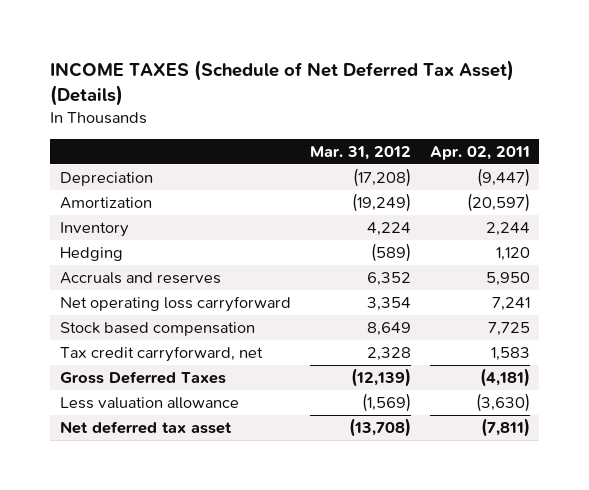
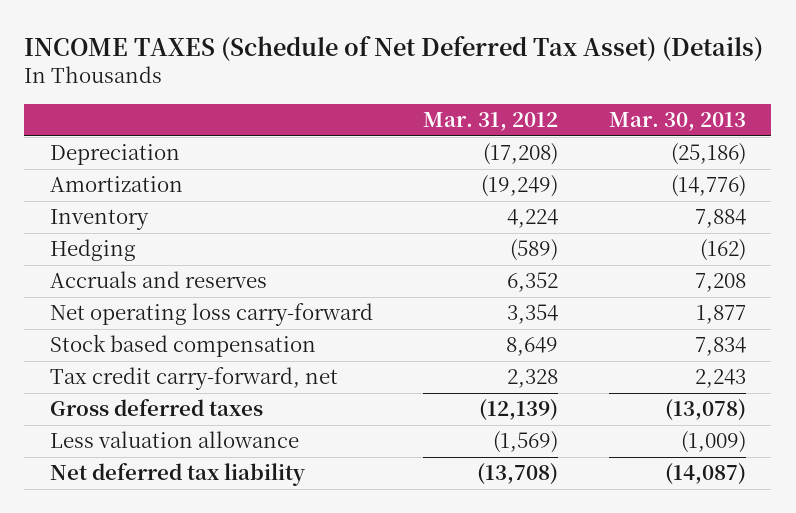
- | Mar. 31, 2012 | Apr. 02, 2011
+ | Mar. 31, 2012 | Mar. 30, 2013
- Net operating loss carryforward | 3,354 | 7,241
+ Net operating loss carry-forward | 3,354 | 1,877
- Tax credit carryforward, net | 2,328 | 1,583
- Gross Deferred Taxes | (12,139) | (4,181)
+ Tax credit carry-forward, net | 2,328 | 2,243
+ Gross deferred taxes | (12,139) | (13,078)
- Net deferred tax asset | (13,708) | (7,811)
+ Net deferred tax liability | (13,708) | (14,087)

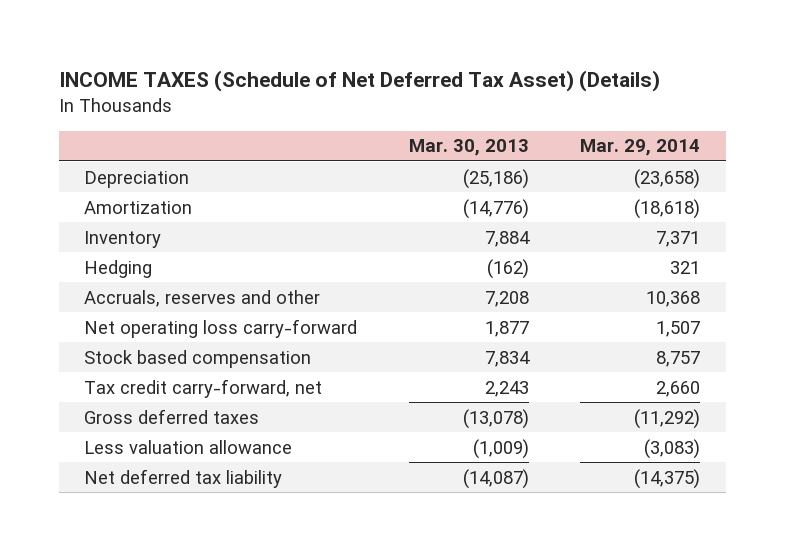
- | Mar. 31, 2012 | Mar. 30, 2013
+ | Mar. 30, 2013 | Mar. 29, 2014
- Accruals and reserves | 6,352 | 7,208
+ Accruals, reserves and other | 7,208 | 10,368

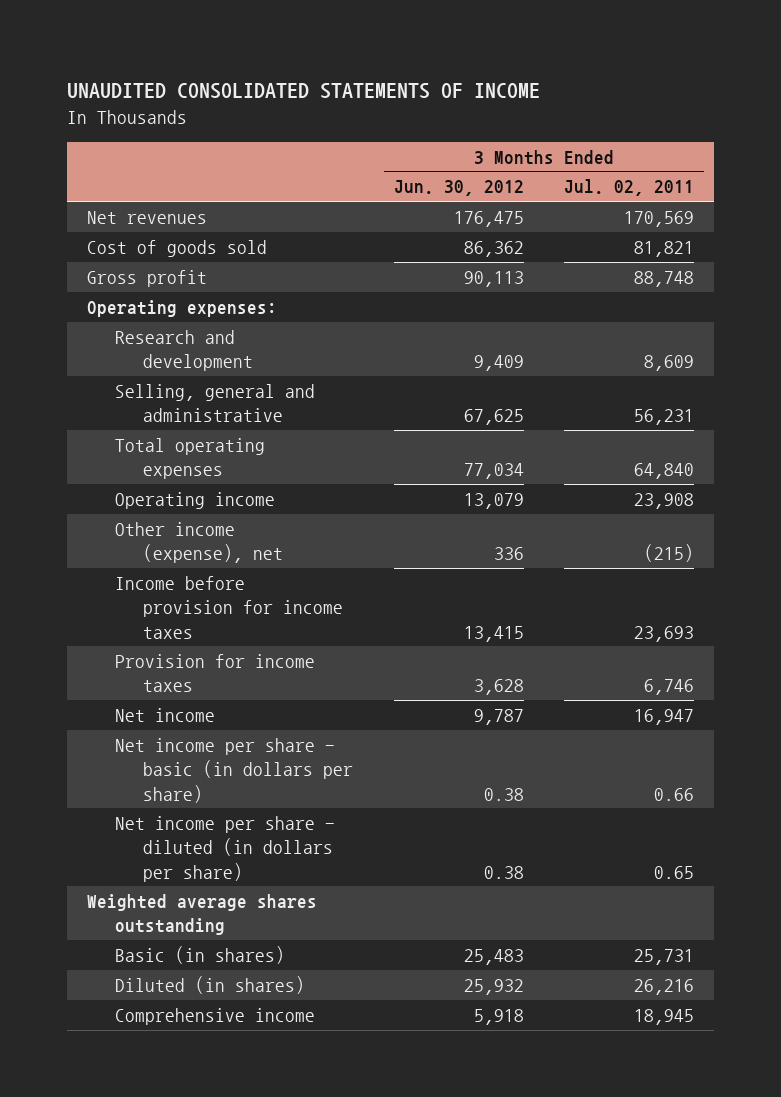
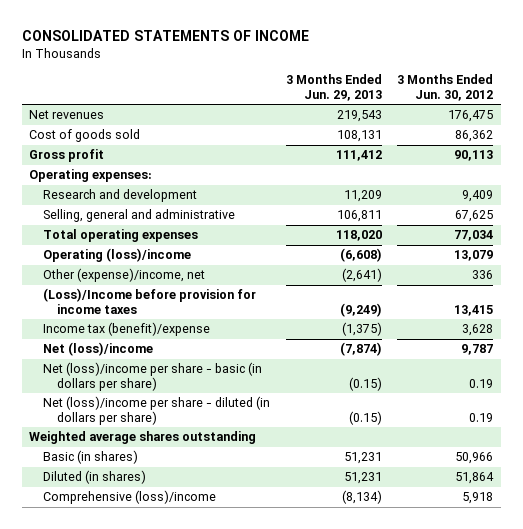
- UNAUDITED CONSOLIDATED STATEMENTS OF INCOME
+ CONSOLIDATED STATEMENTS OF INCOME
- | 3 Months Ended Jun. 30, 2012 | 3 Months Ended Jul. 02, 2011
+ | 3 Months Ended Jun. 29, 2013 | 3 Months Ended Jun. 30, 2012
- Operating income | 13,079 | 23,908
- Other income (expense), net | 336 | (215)
- Income before provision for income taxes | 13,415 | 23,693
- Provision for income taxes | 3,628 | 6,746
- Net income | 9,787 | 16,947
- Net income per share - basic (in dollars per share) | 0.38 | 0.66
- Net income per share - diluted (in dollars per share) | 0.38 | 0.65
+ Operating (loss)/income | (6,608) | 13,079
+ Other (expense)/income, net | (2,641) | 336
+ (Loss)/Income before provision for income taxes | (9,249) | 13,415
+ Income tax (benefit)/expense | (1,375) | 3,628
+ Net (loss)/income | (7,874) | 9,787
+ Net (loss)/income per share - basic (in dollars per share) | (0.15) | 0.19
+ Net (loss)/income per share - diluted (in dollars per share) | (0.15) | 0.19
- Basic (in shares) | 25,483 | 25,731
- Diluted (in shares) | 25,932 | 26,216
- Comprehensive income | 5,918 | 18,945
+ Basic (in shares) | 51,231 | 50,966
+ Diluted (in shares) | 51,231 | 51,864
+ Comprehensive (loss)/income | (8,134) | 5,918

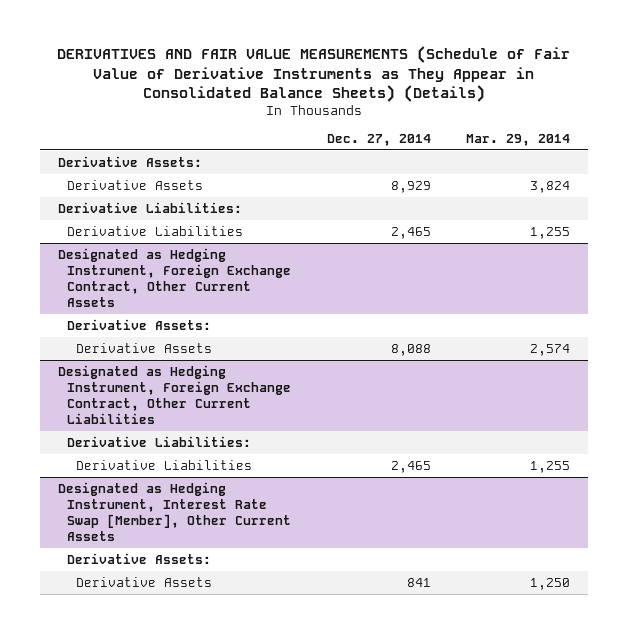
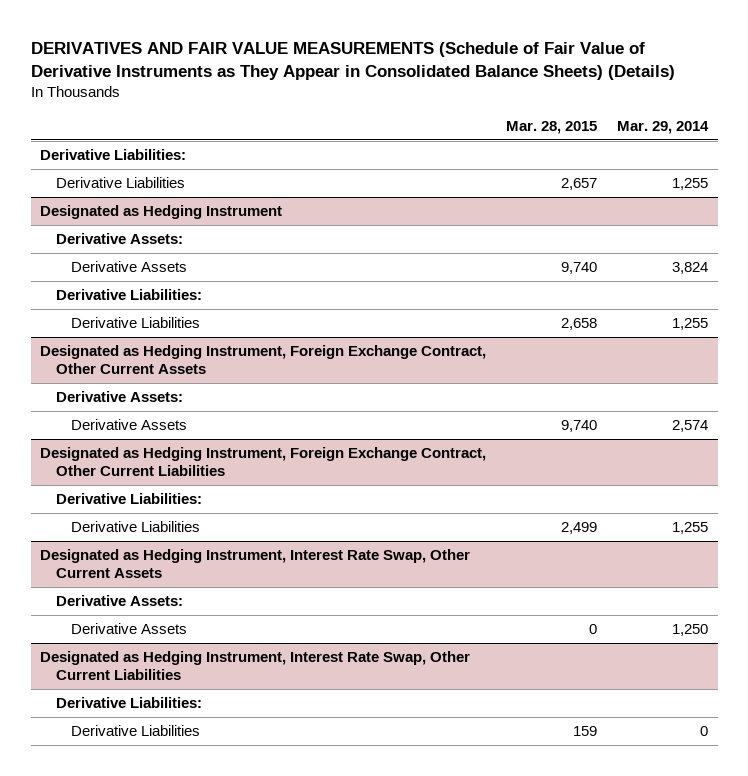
- | Dec. 27, 2014 | Mar. 29, 2014
+ | Mar. 28, 2015 | Mar. 29, 2014
+ Derivative Liabilities:
+ Derivative Liabilities | 2,657 | 1,255
+ Designated as Hedging Instrument
- Designated as Hedging Instrument, Interest Rate Swap [Member], Other Current Assets
+ Designated as Hedging Instrument, Interest Rate Swap, Other Current Assets
+ Designated as Hedging Instrument, Interest Rate Swap, Other Current Liabilities
+ Derivative Liabilities:
+ Derivative Liabilities | 159 | 0

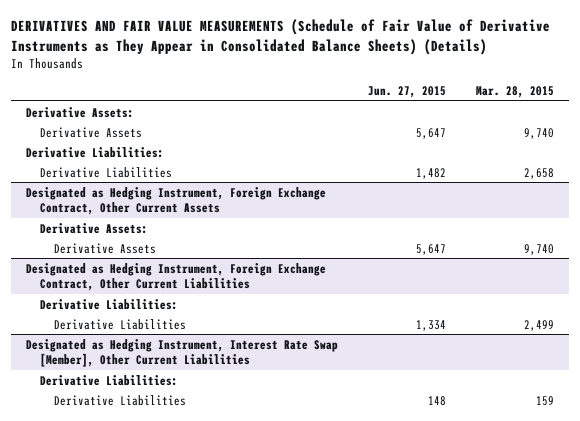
- | Mar. 28, 2015 | Mar. 29, 2014
+ | Jun. 27, 2015 | Mar. 28, 2015
- Derivative Liabilities:
- Derivative Liabilities | 2,657 | 1,255
- Designated as Hedging Instrument
- Designated as Hedging Instrument, Interest Rate Swap, Other Current Assets
- Derivative Assets:
- Derivative Assets | 0 | 1,250
- Designated as Hedging Instrument, Interest Rate Swap, Other Current Liabilities
+ Designated as Hedging Instrument, Interest Rate Swap [Member], Other Current Liabilities

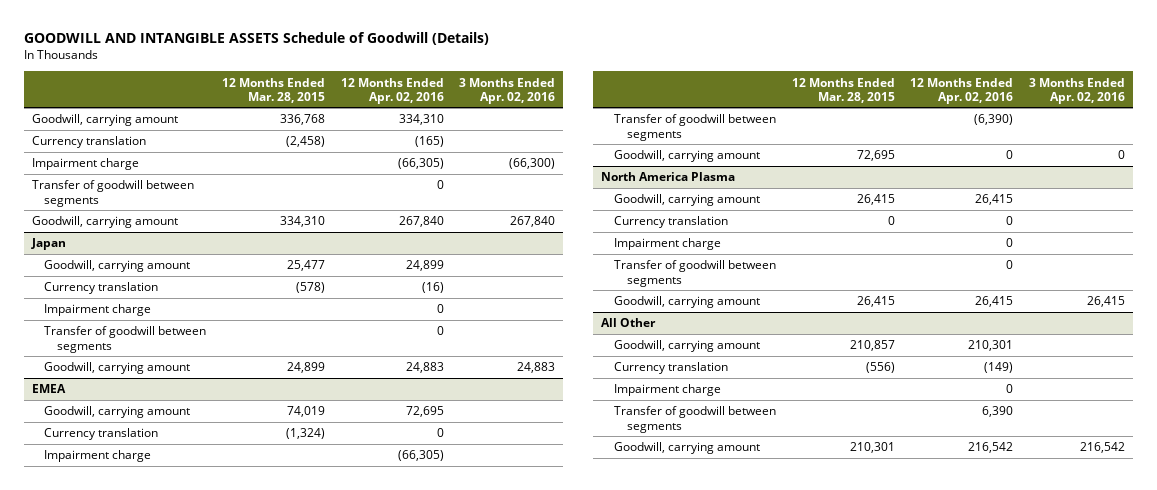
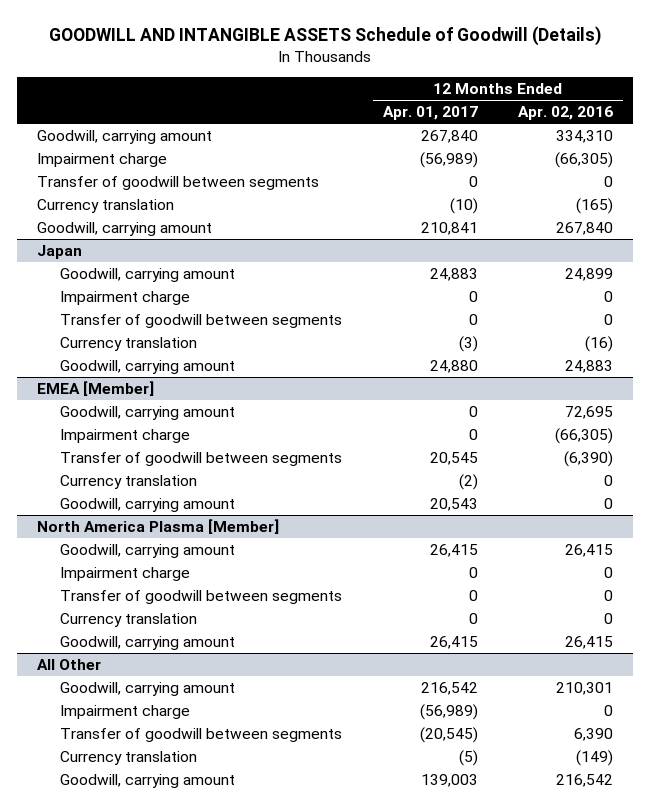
- | 12 Months Ended Mar. 28, 2015 | 12 Months Ended Apr. 02, 2016 | 3 Months Ended Apr. 02, 2016
+ | 12 Months Ended Apr. 01, 2017 | 12 Months Ended Apr. 02, 2016
moved down: Currency translation | (10) | (165)
@ Japan
moved down: Currency translation | (3) | (16)
- EMEA
+ EMEA [Member]
- Currency translation | (1,324) | 0 |
+ Currency translation | (2) | 0
- North America Plasma
+ North America Plasma [Member]
- Currency translation | 0 | 0 |
+ Currency translation | 0 | 0
@ All Other
moved down: Currency translation | (5) | (149)

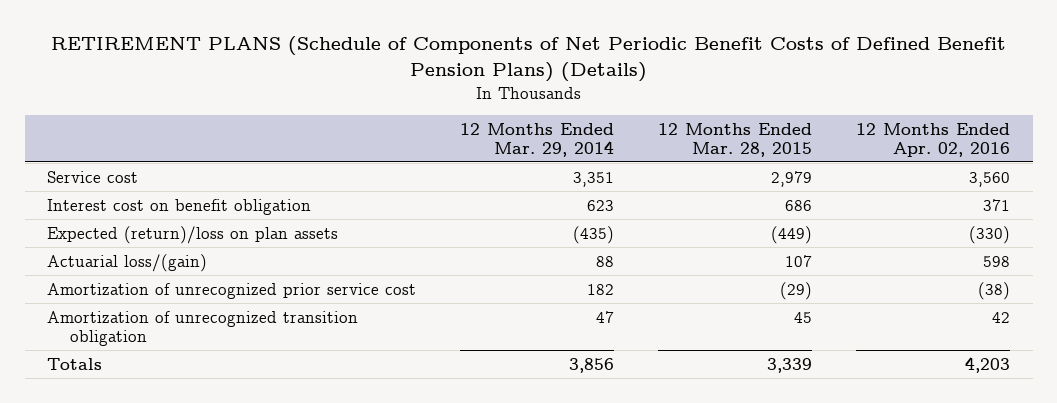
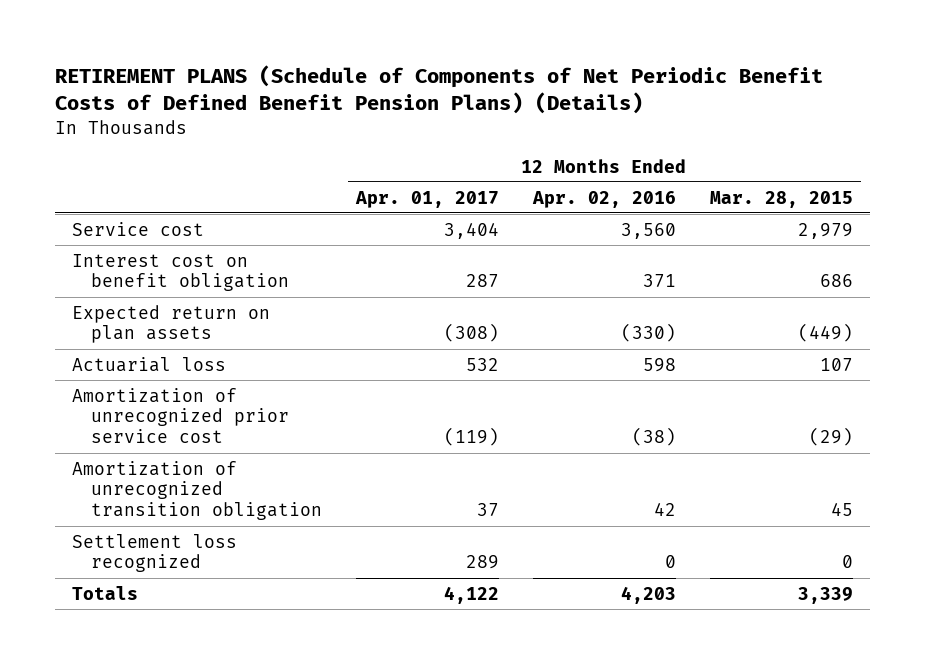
- | 12 Months Ended Mar. 29, 2014 | 12 Months Ended Mar. 28, 2015 | 12 Months Ended Apr. 02, 2016
+ | 12 Months Ended Apr. 01, 2017 | 12 Months Ended Apr. 02, 2016 | 12 Months Ended Mar. 28, 2015
- Expected (return)/loss on plan assets | (435) | (449) | (330)
- Actuarial loss/(gain) | 88 | 107 | 598
+ Expected return on plan assets | (308) | (330) | (449)
+ Actuarial loss | 532 | 598 | 107
+ Settlement loss recognized | 289 | 0 | 0

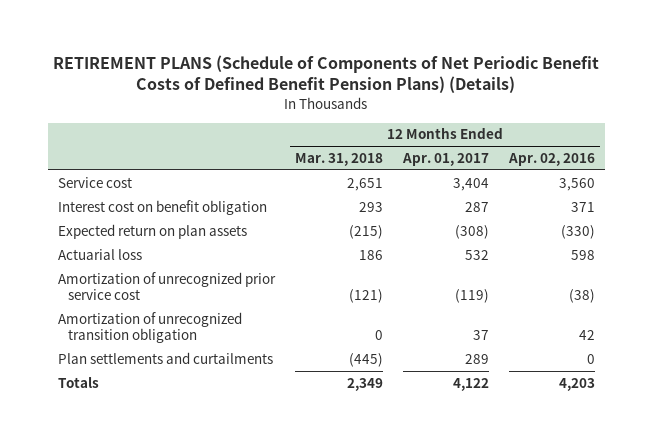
- | 12 Months Ended Apr. 01, 2017 | 12 Months Ended Apr. 02, 2016 | 12 Months Ended Mar. 28, 2015
+ | 12 Months Ended Mar. 31, 2018 | 12 Months Ended Apr. 01, 2017 | 12 Months Ended Apr. 02, 2016
- Settlement loss recognized | 289 | 0 | 0
+ Plan settlements and curtailments | (445) | 289 | 0

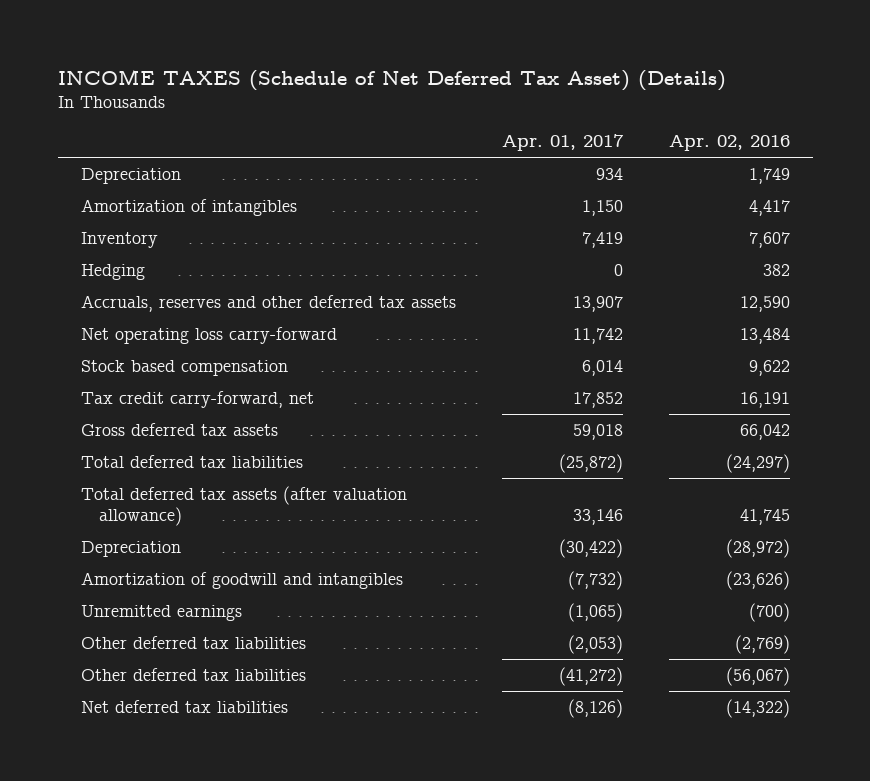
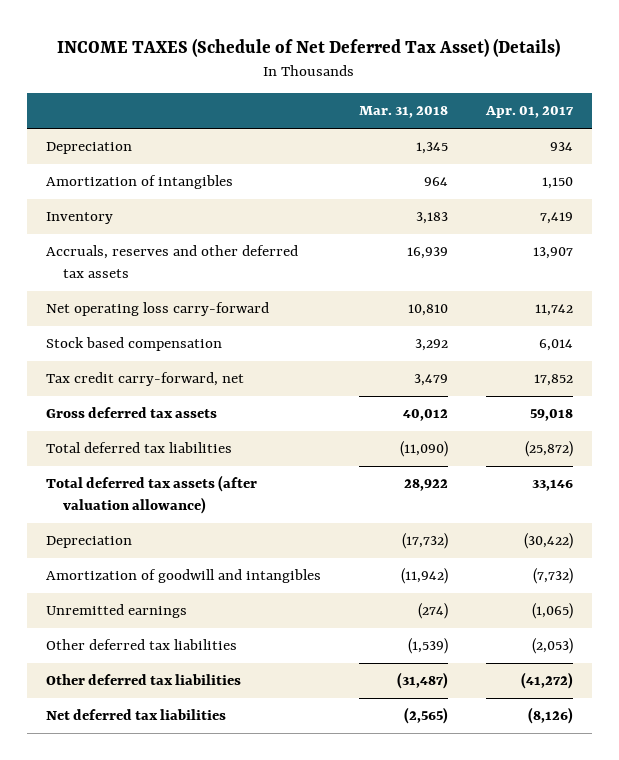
- | Apr. 01, 2017 | Apr. 02, 2016
+ | Mar. 31, 2018 | Apr. 01, 2017
- Hedging | 0 | 382

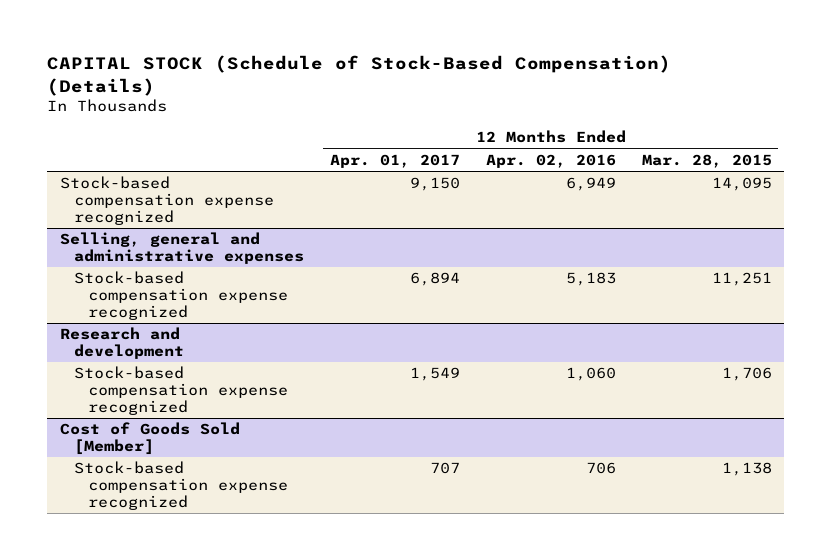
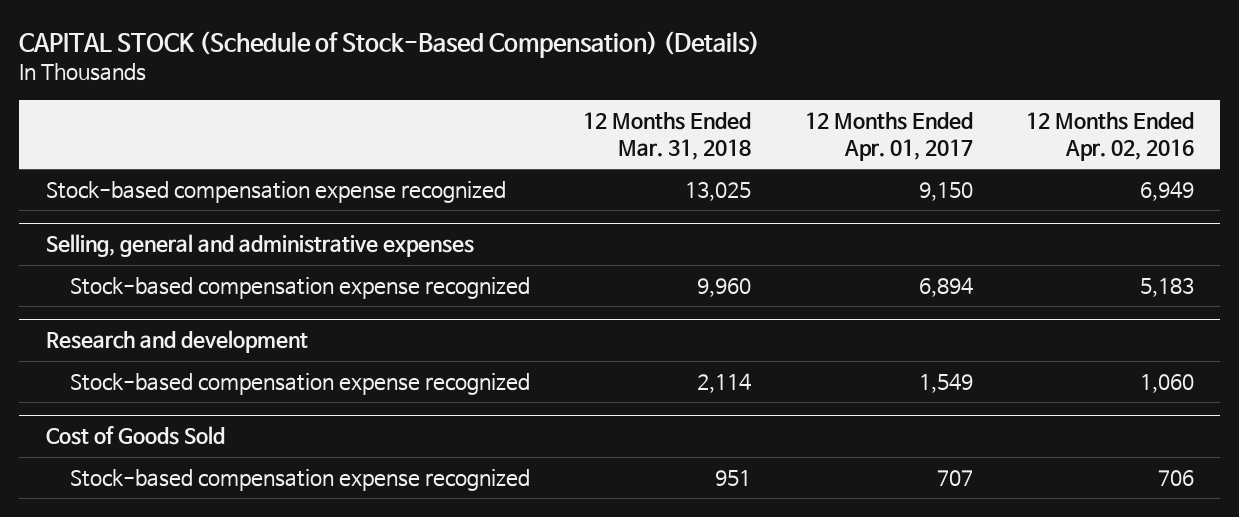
- | 12 Months Ended Apr. 01, 2017 | 12 Months Ended Apr. 02, 2016 | 12 Months Ended Mar. 28, 2015
+ | 12 Months Ended Mar. 31, 2018 | 12 Months Ended Apr. 01, 2017 | 12 Months Ended Apr. 02, 2016
- Cost of Goods Sold [Member]
+ Cost of Goods Sold

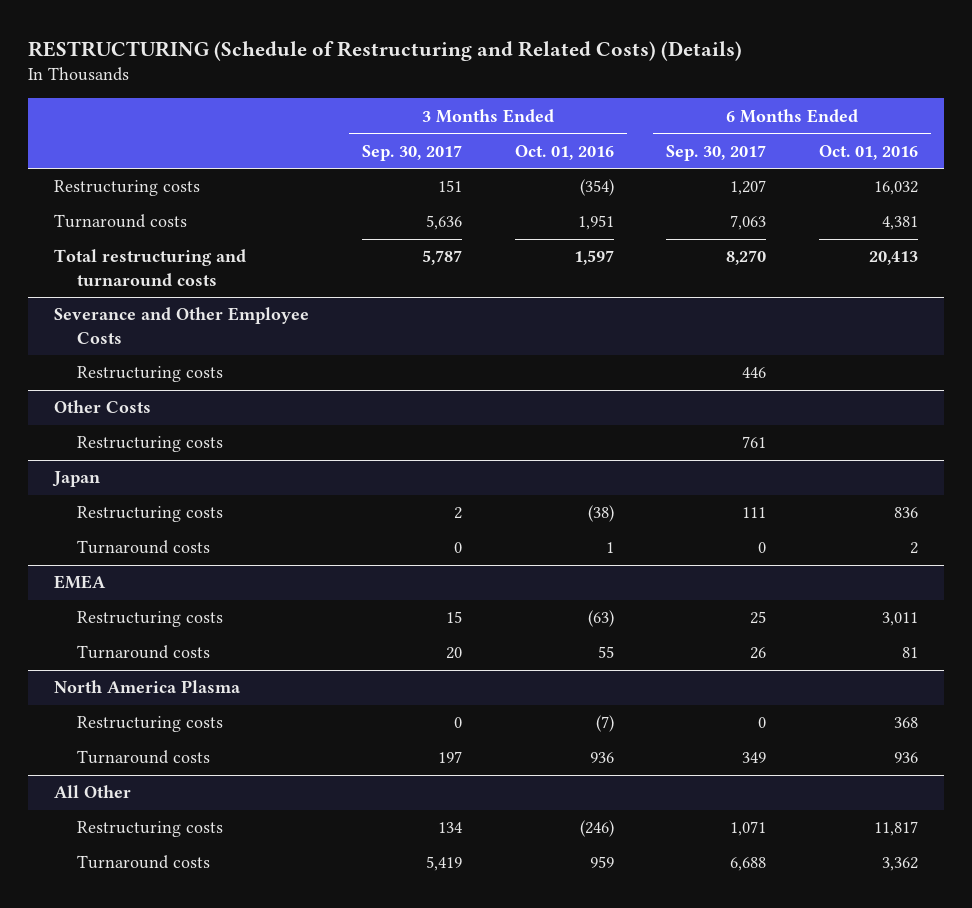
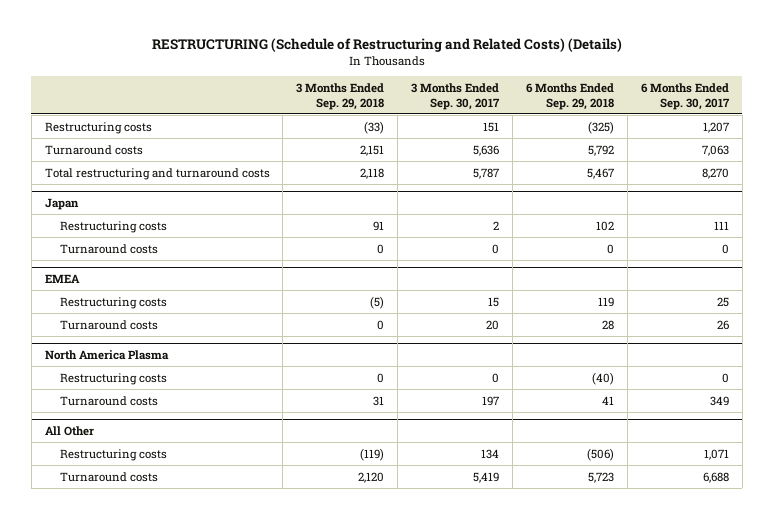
- | 3 Months Ended Sep. 30, 2017 | 3 Months Ended Oct. 01, 2016 | 6 Months Ended Sep. 30, 2017 | 6 Months Ended Oct. 01, 2016
+ | 3 Months Ended Sep. 29, 2018 | 3 Months Ended Sep. 30, 2017 | 6 Months Ended Sep. 29, 2018 | 6 Months Ended Sep. 30, 2017
- Severance and Other Employee Costs
- Restructuring costs | | | 446 |
- Other Costs
- Restructuring costs | | | 761 |

